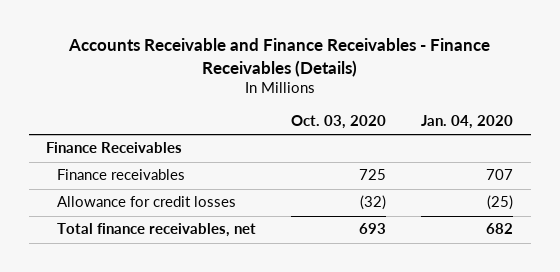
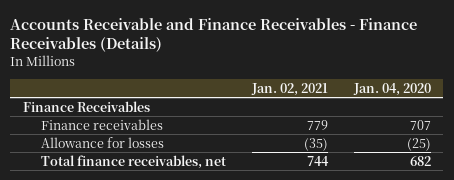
- | Oct. 03, 2020 | Jan. 04, 2020
+ | Jan. 02, 2021 | Jan. 04, 2020
- Allowance for credit losses | (32) | (25)
+ Allowance for losses | (35) | (25)

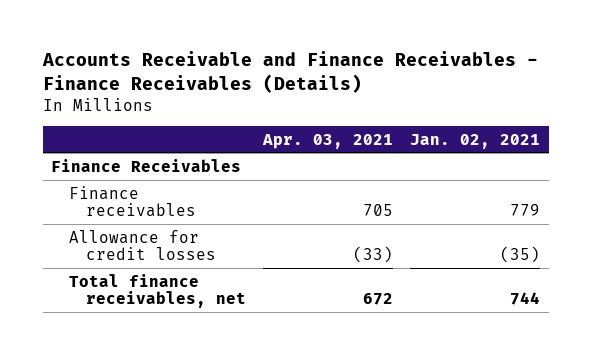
- | Jan. 02, 2021 | Jan. 04, 2020
+ | Apr. 03, 2021 | Jan. 02, 2021
- Allowance for losses | (35) | (25)
+ Allowance for credit losses | (33) | (35)

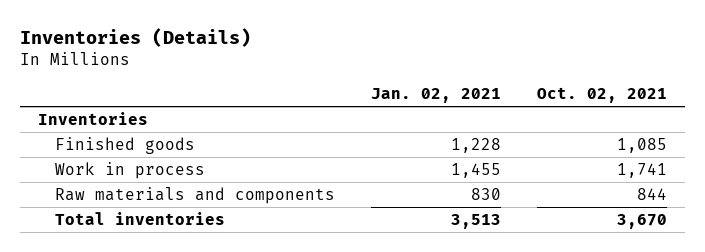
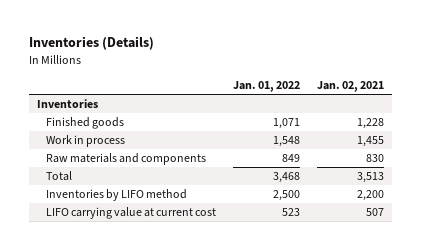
- | Jan. 02, 2021 | Oct. 02, 2021
+ | Jan. 01, 2022 | Jan. 02, 2021
- Total inventories | 3,513 | 3,670
+ Total | 3,468 | 3,513
+ Inventories by LIFO method | 2,500 | 2,200
+ LIFO carrying value at current cost | 523 | 507

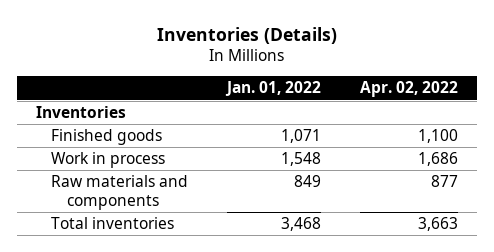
- | Jan. 01, 2022 | Jan. 02, 2021
+ | Jan. 01, 2022 | Apr. 02, 2022
- Total | 3,468 | 3,513
- Inventories by LIFO method | 2,500 | 2,200
- LIFO carrying value at current cost | 523 | 507
+ Total inventories | 3,468 | 3,663

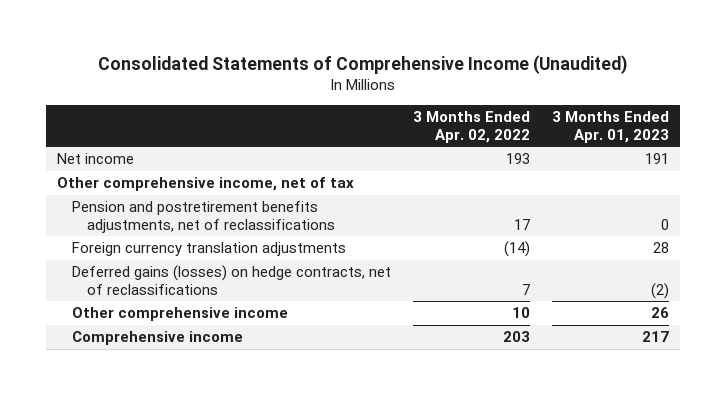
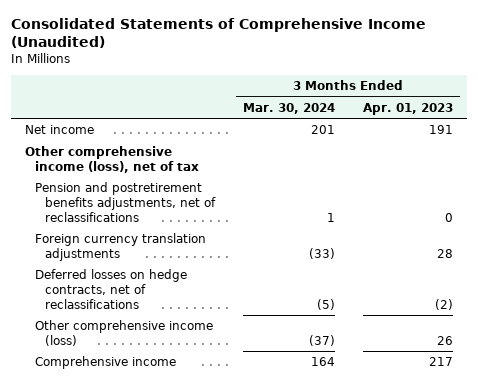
- | 3 Months Ended Apr. 02, 2022 | 3 Months Ended Apr. 01, 2023
+ | 3 Months Ended Mar. 30, 2024 | 3 Months Ended Apr. 01, 2023
- Other comprehensive income, net of tax
+ Other comprehensive income (loss), net of tax
- Deferred gains (losses) on hedge contracts, net of reclassifications | 7 | (2)
- Other comprehensive income | 10 | 26
+ Deferred losses on hedge contracts, net of reclassifications | (5) | (2)
+ Other comprehensive income (loss) | (37) | 26

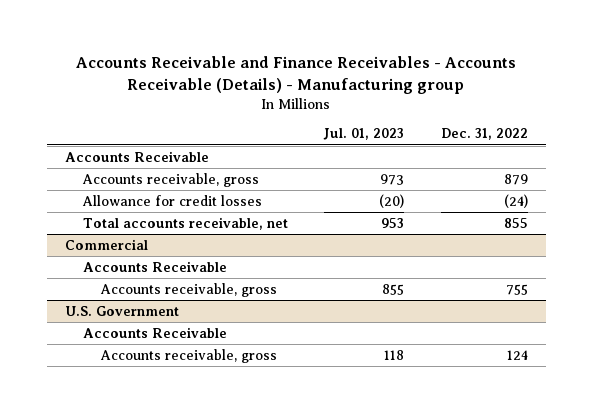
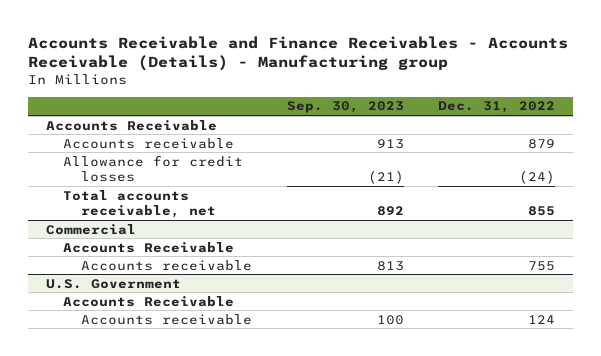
- | Jul. 01, 2023 | Dec. 31, 2022
+ | Sep. 30, 2023 | Dec. 31, 2022
- Accounts receivable, gross | 973 | 879
+ Accounts receivable | 913 | 879
@ Commercial
- Accounts receivable, gross | 855 | 755
+ Accounts receivable | 813 | 755
@ U.S. Government
- Accounts receivable, gross | 118 | 124
+ Accounts receivable | 100 | 124

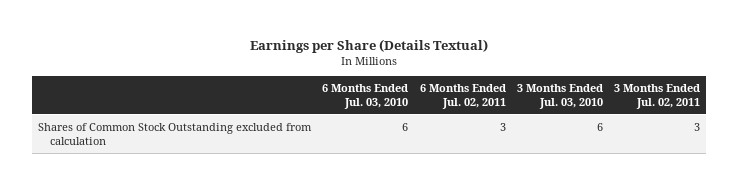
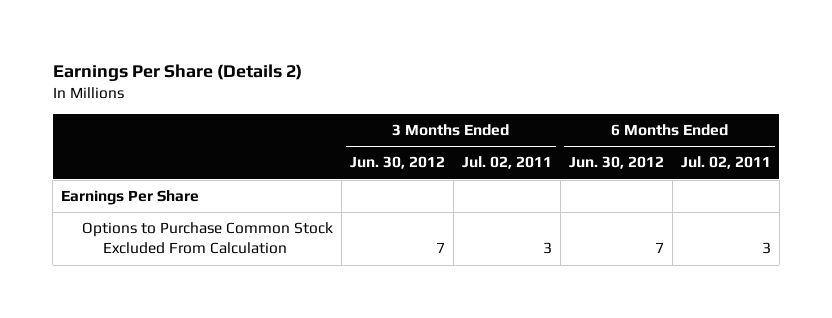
- Earnings per Share (Details Textual)
+ Earnings Per Share (Details 2)
- | 6 Months Ended Jul. 03, 2010 | 6 Months Ended Jul. 02, 2011 | 3 Months Ended Jul. 03, 2010 | 3 Months Ended Jul. 02, 2011
+ | 3 Months Ended Jun. 30, 2012 | 3 Months Ended Jul. 02, 2011 | 6 Months Ended Jun. 30, 2012 | 6 Months Ended Jul. 02, 2011
- Shares of Common Stock Outstanding excluded from calculation | 6 | 3 | 6 | 3
+ Earnings Per Share
+ Options to Purchase Common Stock Excluded From Calculation | 7 | 3 | 7 | 3

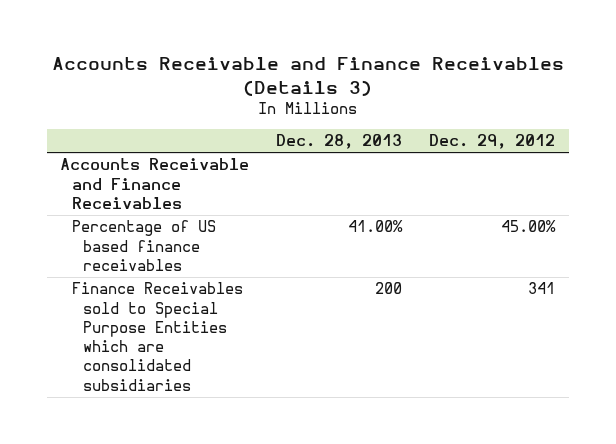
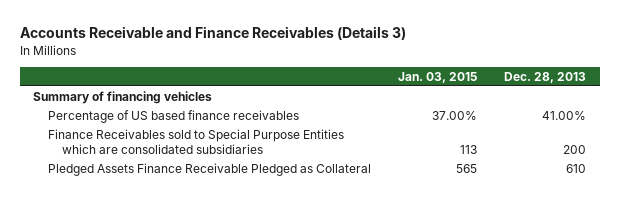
- | Dec. 28, 2013 | Dec. 29, 2012
+ | Jan. 03, 2015 | Dec. 28, 2013
- Accounts Receivable and Finance Receivables
+ Summary of financing vehicles
+ Pledged Assets Finance Receivable Pledged as Collateral | 565 | 610

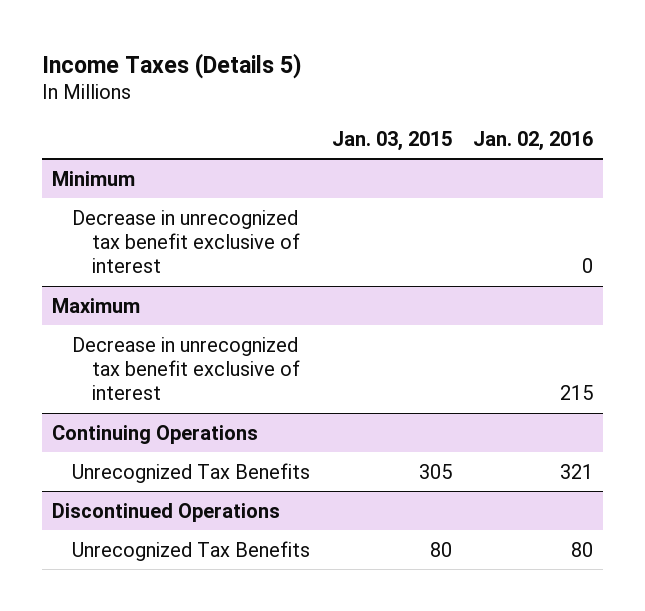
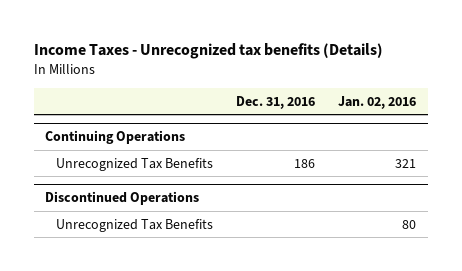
- Income Taxes (Details 5)
+ Income Taxes - Unrecognized tax benefits (Details)
- | Jan. 03, 2015 | Jan. 02, 2016
+ | Dec. 31, 2016 | Jan. 02, 2016
- Minimum
- Decrease in unrecognized tax benefit exclusive of interest | | 0
- Maximum
- Decrease in unrecognized tax benefit exclusive of interest | | 215

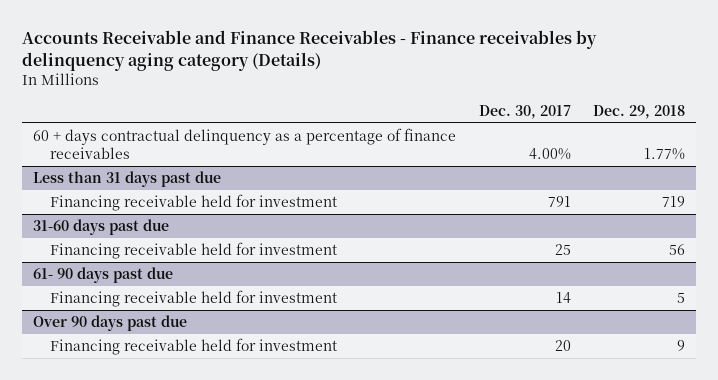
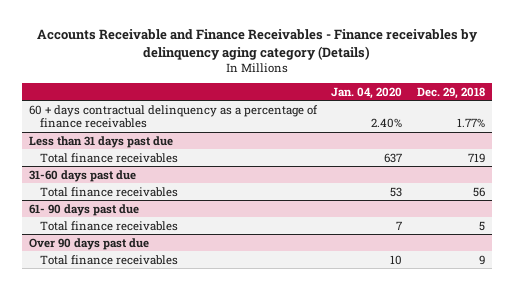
- | Dec. 30, 2017 | Dec. 29, 2018
+ | Jan. 04, 2020 | Dec. 29, 2018
@ Less than 31 days past due
- Financing receivable held for investment | 791 | 719
+ Total finance receivables | 637 | 719
@ 31-60 days past due
- Financing receivable held for investment | 25 | 56
+ Total finance receivables | 53 | 56
@ 61- 90 days past due
- Financing receivable held for investment | 14 | 5
+ Total finance receivables | 7 | 5
@ Over 90 days past due
- Financing receivable held for investment | 20 | 9
+ Total finance receivables | 10 | 9

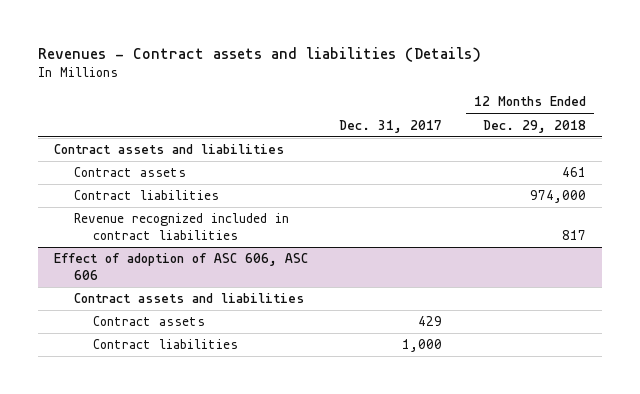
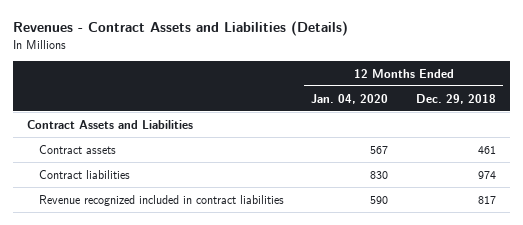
- Revenues - Contract assets and liabilities (Details)
+ Revenues - Contract Assets and Liabilities (Details)
- | Dec. 31, 2017 | 12 Months Ended Dec. 29, 2018
+ | 12 Months Ended Jan. 04, 2020 | 12 Months Ended Dec. 29, 2018
- Contract assets and liabilities
+ Contract Assets and Liabilities
- Contract liabilities | | 974,000
+ Contract liabilities | 830 | 974
- Effect of adoption of ASC 606, ASC 606
- Contract assets and liabilities
- Contract assets | 429 |
- Contract liabilities | 1,000 |

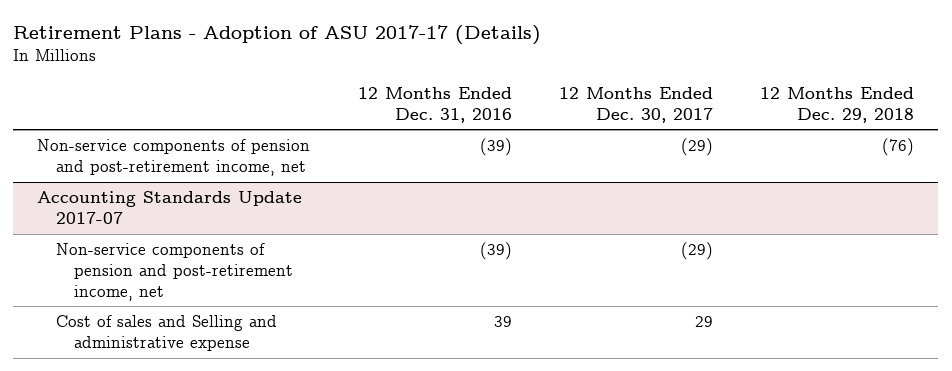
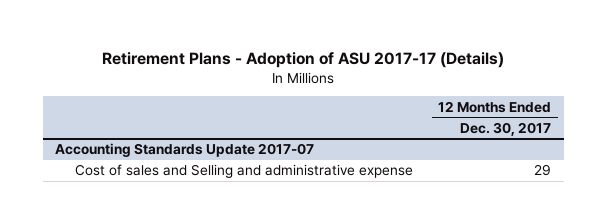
- | 12 Months Ended Dec. 31, 2016 | 12 Months Ended Dec. 30, 2017 | 12 Months Ended Dec. 29, 2018
+ | 12 Months Ended Dec. 30, 2017
- Non-service components of pension and post-retirement income, net | (39) | (29) | (76)
@ Accounting Standards Update 2017-07
- Non-service components of pension and post-retirement income, net | (39) | (29) |

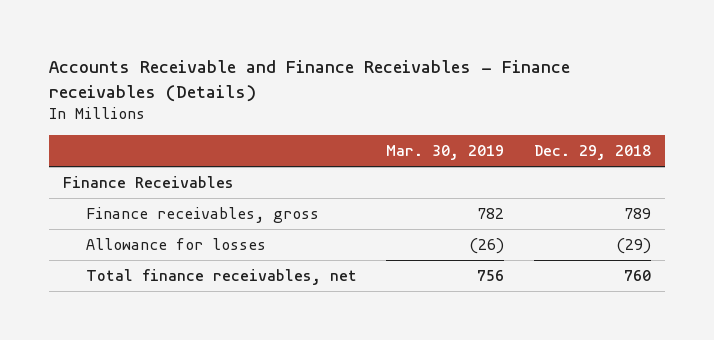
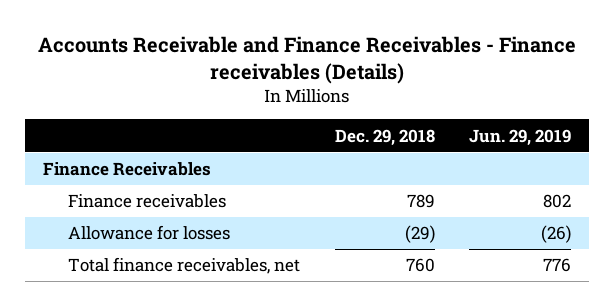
- | Mar. 30, 2019 | Dec. 29, 2018
+ | Dec. 29, 2018 | Jun. 29, 2019
- Finance receivables, gross | 782 | 789
+ Finance receivables | 789 | 802

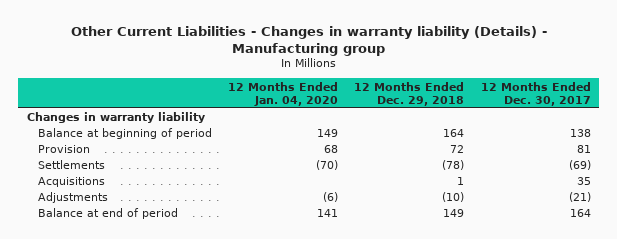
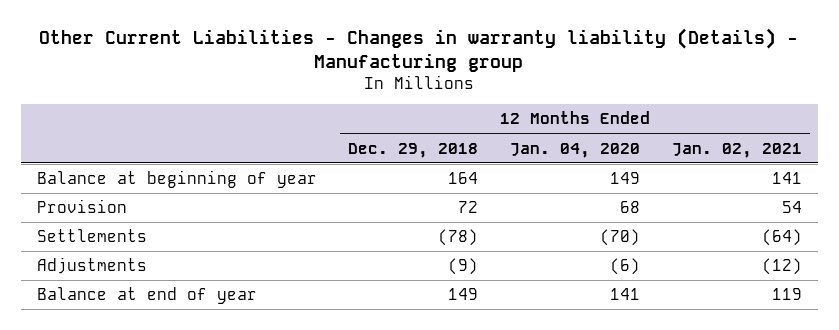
- | 12 Months Ended Jan. 04, 2020 | 12 Months Ended Dec. 29, 2018 | 12 Months Ended Dec. 30, 2017
+ | 12 Months Ended Dec. 29, 2018 | 12 Months Ended Jan. 04, 2020 | 12 Months Ended Jan. 02, 2021
- Changes in warranty liability
- Balance at beginning of period | 149 | 164 | 138
+ Balance at beginning of year | 164 | 149 | 141
- Acquisitions | | 1 | 35
- Adjustments | (6) | (10) | (21)
- Balance at end of period | 141 | 149 | 164
+ Adjustments | (9) | (6) | (12)
+ Balance at end of year | 149 | 141 | 119

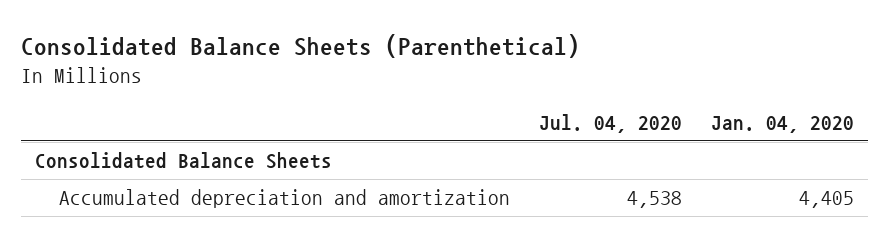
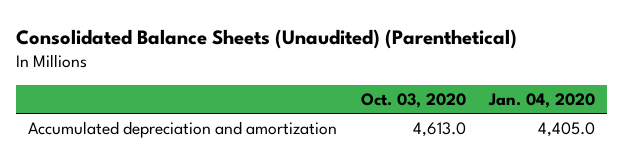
- Consolidated Balance Sheets (Parenthetical)
+ Consolidated Balance Sheets (Unaudited) (Parenthetical)
- | Jul. 04, 2020 | Jan. 04, 2020
+ | Oct. 03, 2020 | Jan. 04, 2020
- Consolidated Balance Sheets
- Accumulated depreciation and amortization | 4,538 | 4,405
+ Accumulated depreciation and amortization | 4,613.0 | 4,405.0

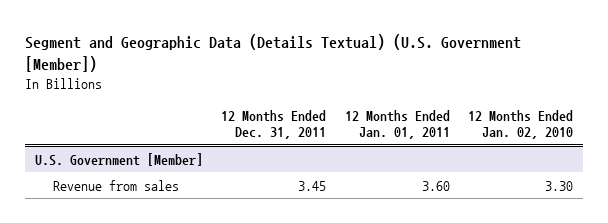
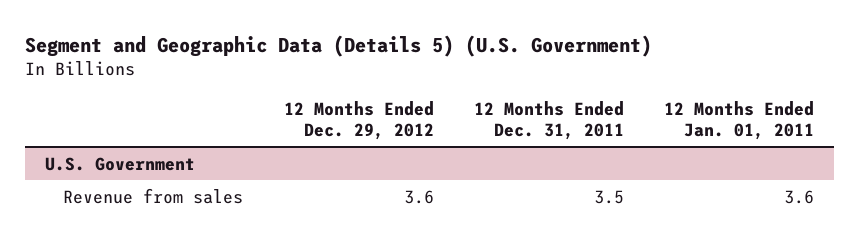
- Segment and Geographic Data (Details Textual) (U.S. Government [Member])
+ Segment and Geographic Data (Details 5) (U.S. Government)
- | 12 Months Ended Dec. 31, 2011 | 12 Months Ended Jan. 01, 2011 | 12 Months Ended Jan. 02, 2010
+ | 12 Months Ended Dec. 29, 2012 | 12 Months Ended Dec. 31, 2011 | 12 Months Ended Jan. 01, 2011
- U.S. Government [Member]
- Revenue from sales | 3.45 | 3.60 | 3.30
+ U.S. Government
+ Revenue from sales | 3.6 | 3.5 | 3.6

